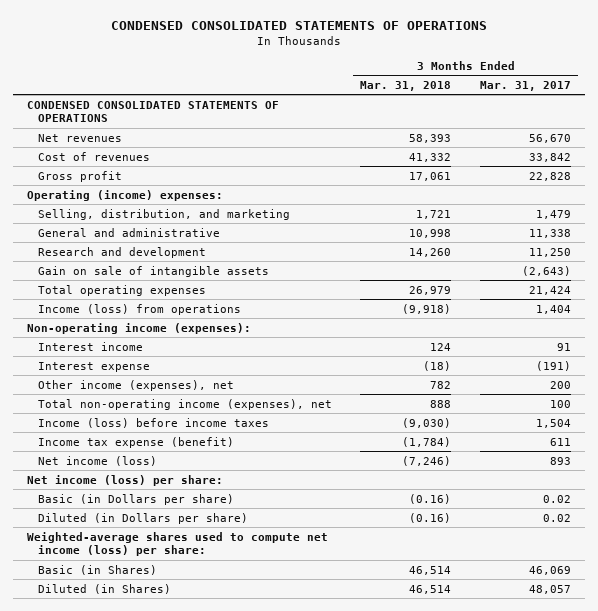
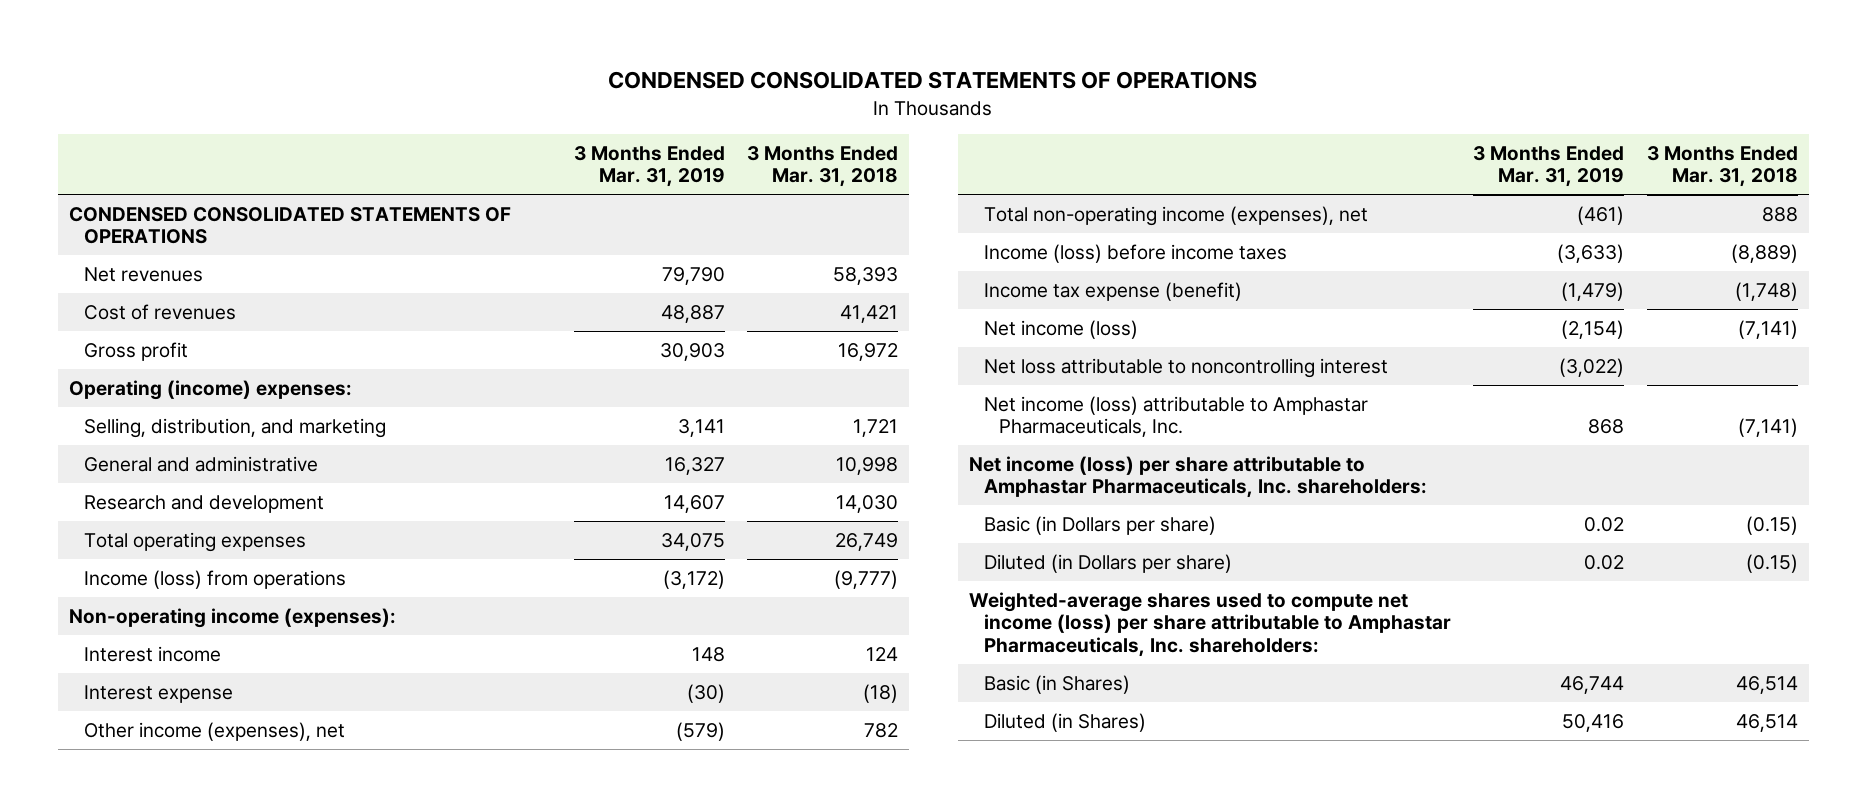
- | 3 Months Ended Mar. 31, 2018 | 3 Months Ended Mar. 31, 2017
+ | 3 Months Ended Mar. 31, 2019 | 3 Months Ended Mar. 31, 2018
- Cost of revenues | 41,332 | 33,842
- Gross profit | 17,061 | 22,828
+ Cost of revenues | 48,887 | 41,421
+ Gross profit | 30,903 | 16,972
- Research and development | 14,260 | 11,250
- Gain on sale of intangible assets | | (2,643)
- Total operating expenses | 26,979 | 21,424
- Income (loss) from operations | (9,918) | 1,404
+ Research and development | 14,607 | 14,030
+ Total operating expenses | 34,075 | 26,749
+ Income (loss) from operations | (3,172) | (9,777)
- Income (loss) before income taxes | (9,030) | 1,504
- Income tax expense (benefit) | (1,784) | 611
- Net income (loss) | (7,246) | 893
- Net income (loss) per share:
- Basic (in Dollars per share) | (0.16) | 0.02
- Diluted (in Dollars per share) | (0.16) | 0.02
- Weighted-average shares used to compute net income (loss) per share:
+ Income (loss) before income taxes | (3,633) | (8,889)
+ Income tax expense (benefit) | (1,479) | (1,748)
+ Net income (loss) | (2,154) | (7,141)
+ Net loss attributable to noncontrolling interest | (3,022) |
+ Net income (loss) attributable to Amphastar Pharmaceuticals, Inc. | 868 | (7,141)
+ Net income (loss) per share attributable to Amphastar Pharmaceuticals, Inc. shareholders:
+ Basic (in Dollars per share) | 0.02 | (0.15)
+ Diluted (in Dollars per share) | 0.02 | (0.15)
+ Weighted-average shares used to compute net income (loss) per share attributable to Amphastar Pharmaceuticals, Inc. shareholders:

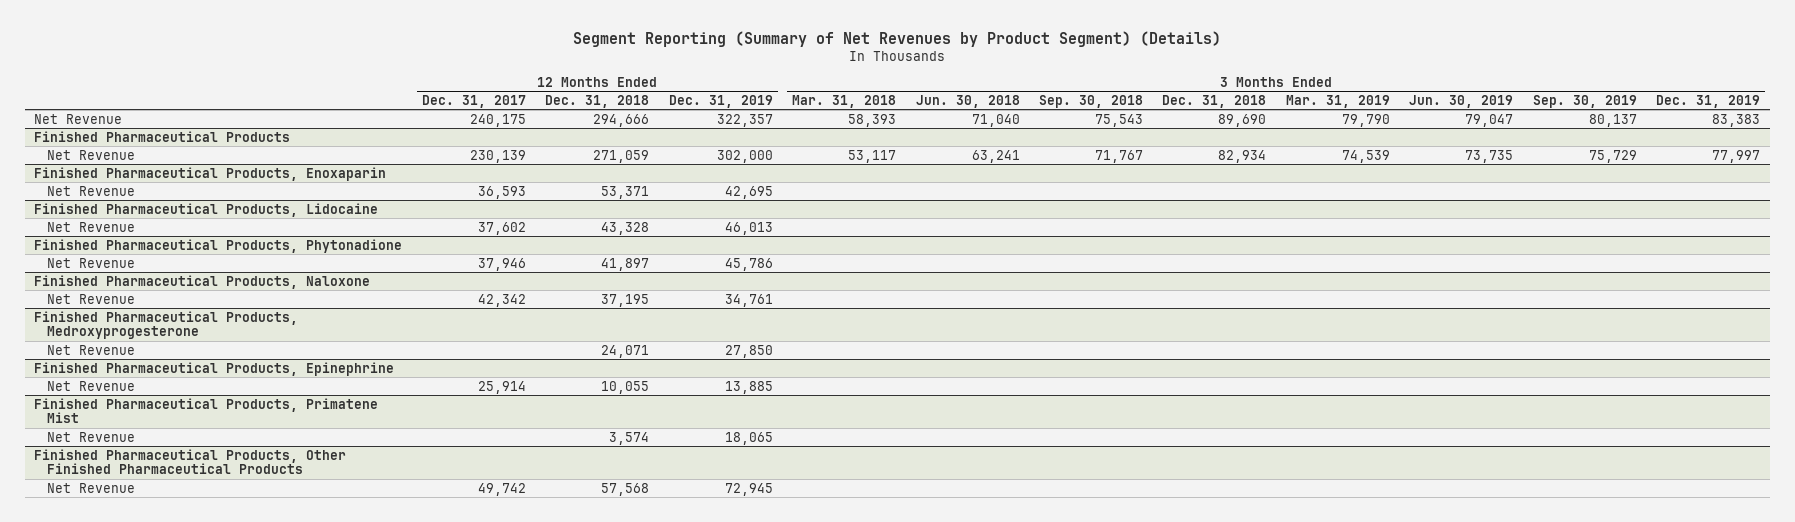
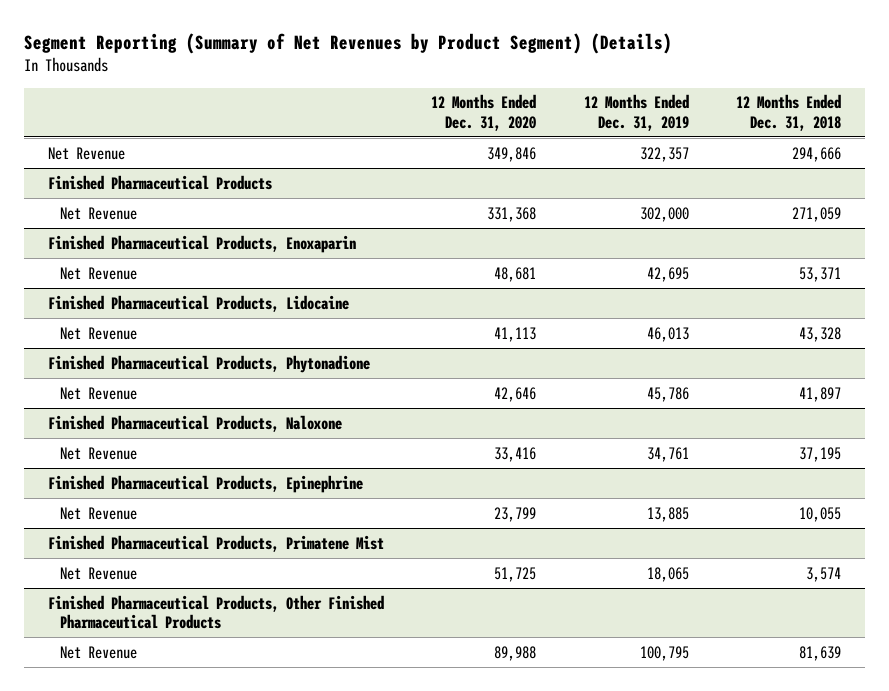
- | 12 Months Ended Dec. 31, 2017 | 12 Months Ended Dec. 31, 2018 | 12 Months Ended Dec. 31, 2019 | 3 Months Ended Mar. 31, 2018 | 3 Months Ended Jun. 30, 2018 | 3 Months Ended Sep. 30, 2018 | 3 Months Ended Dec. 31, 2018 | 3 Months Ended Mar. 31, 2019 | 3 Months Ended Jun. 30, 2019 | 3 Months Ended Sep. 30, 2019 | 3 Months Ended Dec. 31, 2019
+ | 12 Months Ended Dec. 31, 2020 | 12 Months Ended Dec. 31, 2019 | 12 Months Ended Dec. 31, 2018
- Finished Pharmaceutical Products, Medroxyprogesterone
- Net Revenue | | 24,071 | 27,850 | | | | | | | |
@ Finished Pharmaceutical Products, Other Finished Pharmaceutical Products
- Net Revenue | 49,742 | 57,568 | 72,945 | | | | | | | |
+ Net Revenue | 89,988 | 100,795 | 81,639

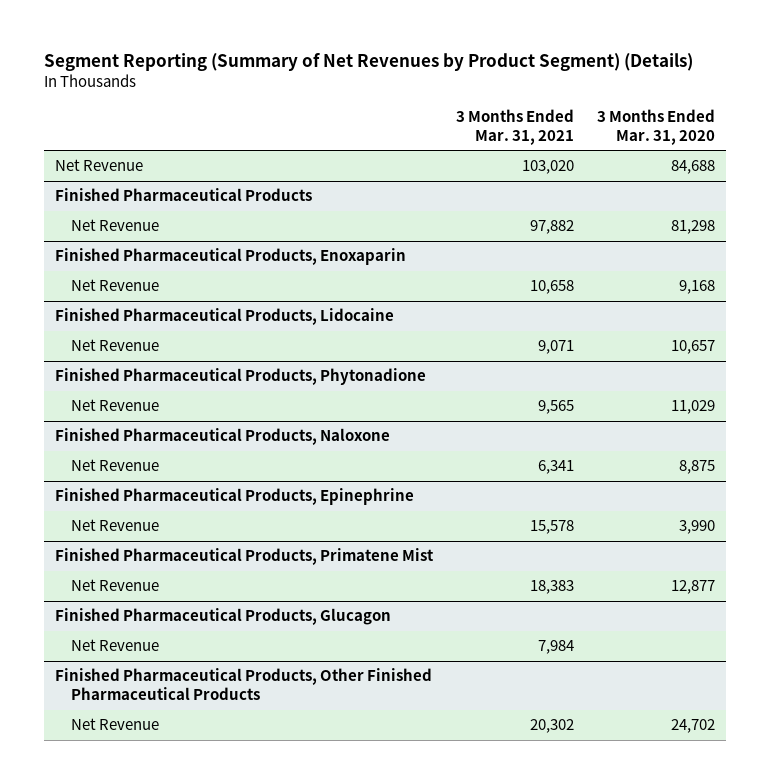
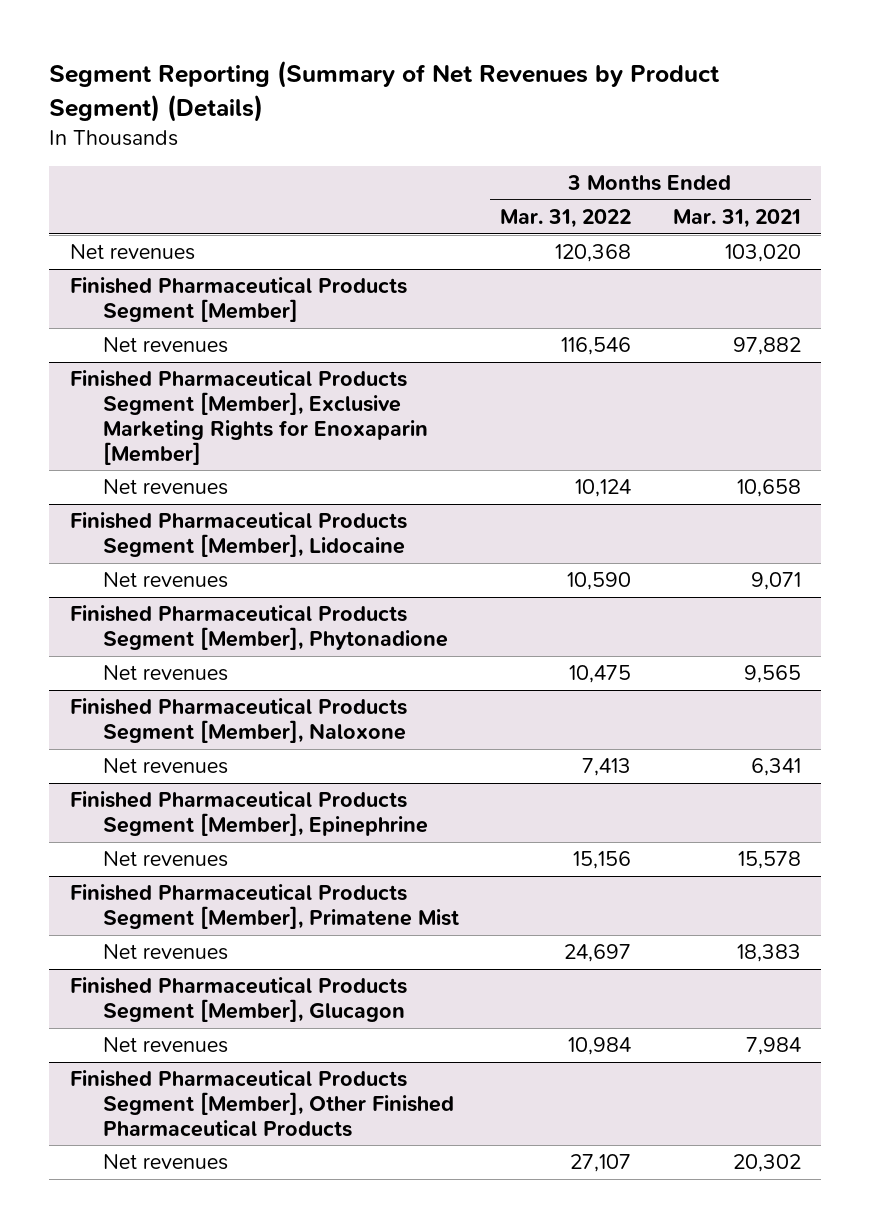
- | 3 Months Ended Mar. 31, 2021 | 3 Months Ended Mar. 31, 2020
+ | 3 Months Ended Mar. 31, 2022 | 3 Months Ended Mar. 31, 2021
- Net Revenue | 103,020 | 84,688
- Finished Pharmaceutical Products
- Net Revenue | 97,882 | 81,298
- Finished Pharmaceutical Products, Enoxaparin
- Net Revenue | 10,658 | 9,168
- Finished Pharmaceutical Products, Lidocaine
- Net Revenue | 9,071 | 10,657
- Finished Pharmaceutical Products, Phytonadione
- Net Revenue | 9,565 | 11,029
- Finished Pharmaceutical Products, Naloxone
- Net Revenue | 6,341 | 8,875
- Finished Pharmaceutical Products, Epinephrine
- Net Revenue | 15,578 | 3,990
- Finished Pharmaceutical Products, Primatene Mist
- Net Revenue | 18,383 | 12,877
- Finished Pharmaceutical Products, Glucagon
- Net Revenue | 7,984 |
- Finished Pharmaceutical Products, Other Finished Pharmaceutical Products
- Net Revenue | 20,302 | 24,702
+ Net revenues | 120,368 | 103,020
+ Finished Pharmaceutical Products Segment [Member]
+ Net revenues | 116,546 | 97,882
+ Finished Pharmaceutical Products Segment [Member], Exclusive Marketing Rights for Enoxaparin [Member]
+ Net revenues | 10,124 | 10,658
+ Finished Pharmaceutical Products Segment [Member], Lidocaine
+ Net revenues | 10,590 | 9,071
+ Finished Pharmaceutical Products Segment [Member], Phytonadione
+ Net revenues | 10,475 | 9,565
+ Finished Pharmaceutical Products Segment [Member], Naloxone
+ Net revenues | 7,413 | 6,341
+ Finished Pharmaceutical Products Segment [Member], Epinephrine
+ Net revenues | 15,156 | 15,578
+ Finished Pharmaceutical Products Segment [Member], Primatene Mist
+ Net revenues | 24,697 | 18,383
+ Finished Pharmaceutical Products Segment [Member], Glucagon
+ Net revenues | 10,984 | 7,984
+ Finished Pharmaceutical Products Segment [Member], Other Finished Pharmaceutical Products
+ Net revenues | 27,107 | 20,302

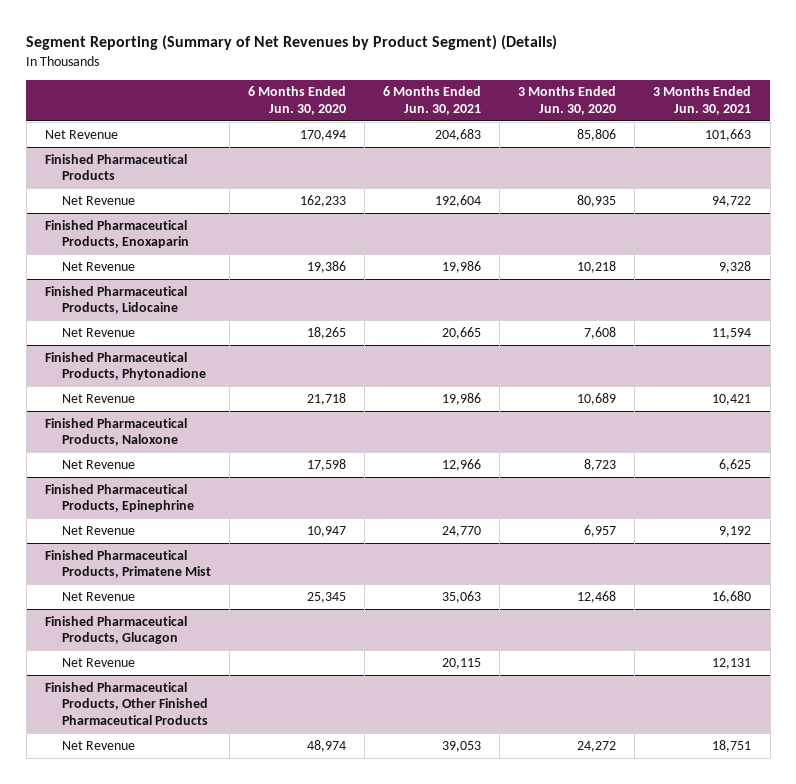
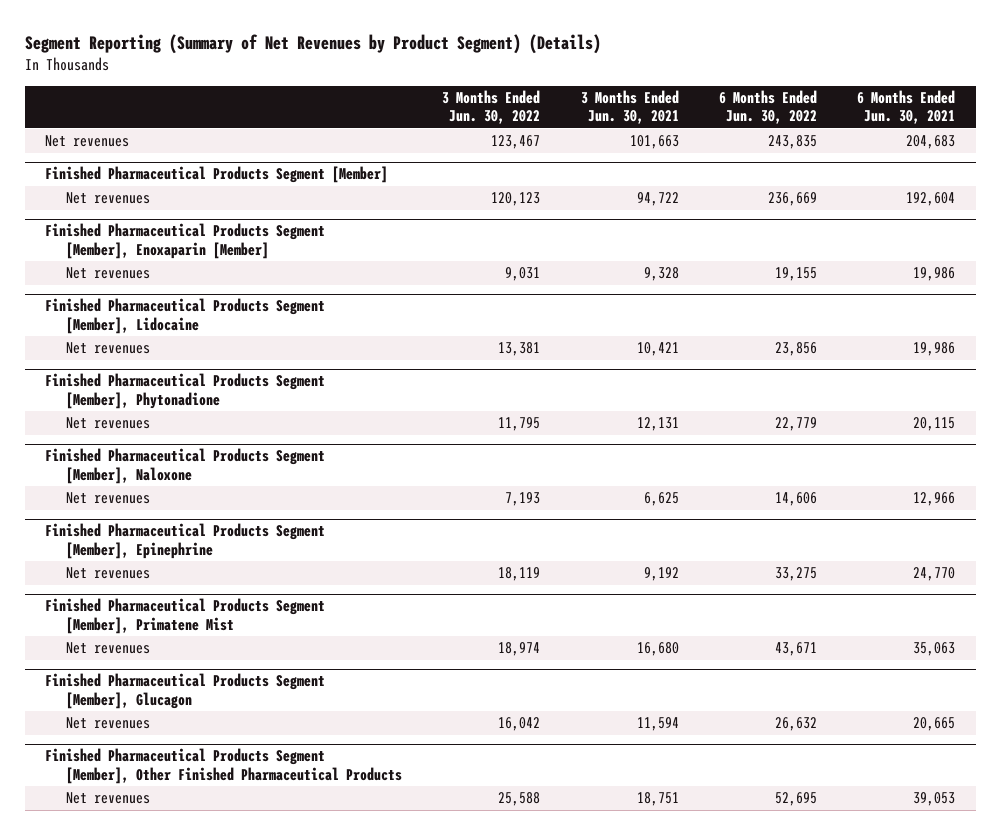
- | 6 Months Ended Jun. 30, 2020 | 6 Months Ended Jun. 30, 2021 | 3 Months Ended Jun. 30, 2020 | 3 Months Ended Jun. 30, 2021
+ | 3 Months Ended Jun. 30, 2022 | 3 Months Ended Jun. 30, 2021 | 6 Months Ended Jun. 30, 2022 | 6 Months Ended Jun. 30, 2021
- Net Revenue | 170,494 | 204,683 | 85,806 | 101,663
- Finished Pharmaceutical Products
- Net Revenue | 162,233 | 192,604 | 80,935 | 94,722
- Finished Pharmaceutical Products, Enoxaparin
- Net Revenue | 19,386 | 19,986 | 10,218 | 9,328
- Finished Pharmaceutical Products, Lidocaine
- Net Revenue | 18,265 | 20,665 | 7,608 | 11,594
- Finished Pharmaceutical Products, Phytonadione
- Net Revenue | 21,718 | 19,986 | 10,689 | 10,421
- Finished Pharmaceutical Products, Naloxone
- Net Revenue | 17,598 | 12,966 | 8,723 | 6,625
- Finished Pharmaceutical Products, Epinephrine
- Net Revenue | 10,947 | 24,770 | 6,957 | 9,192
- Finished Pharmaceutical Products, Primatene Mist
- Net Revenue | 25,345 | 35,063 | 12,468 | 16,680
- Finished Pharmaceutical Products, Glucagon
- Net Revenue | | 20,115 | | 12,131
- Finished Pharmaceutical Products, Other Finished Pharmaceutical Products
- Net Revenue | 48,974 | 39,053 | 24,272 | 18,751
+ Net revenues | 123,467 | 101,663 | 243,835 | 204,683
+ Finished Pharmaceutical Products Segment [Member]
+ Net revenues | 120,123 | 94,722 | 236,669 | 192,604
+ Finished Pharmaceutical Products Segment [Member], Enoxaparin [Member]
+ Net revenues | 9,031 | 9,328 | 19,155 | 19,986
+ Finished Pharmaceutical Products Segment [Member], Lidocaine
+ Net revenues | 13,381 | 10,421 | 23,856 | 19,986
+ Finished Pharmaceutical Products Segment [Member], Phytonadione
+ Net revenues | 11,795 | 12,131 | 22,779 | 20,115
+ Finished Pharmaceutical Products Segment [Member], Naloxone
+ Net revenues | 7,193 | 6,625 | 14,606 | 12,966
+ Finished Pharmaceutical Products Segment [Member], Epinephrine
+ Net revenues | 18,119 | 9,192 | 33,275 | 24,770
+ Finished Pharmaceutical Products Segment [Member], Primatene Mist
+ Net revenues | 18,974 | 16,680 | 43,671 | 35,063
+ Finished Pharmaceutical Products Segment [Member], Glucagon
+ Net revenues | 16,042 | 11,594 | 26,632 | 20,665
+ Finished Pharmaceutical Products Segment [Member], Other Finished Pharmaceutical Products
+ Net revenues | 25,588 | 18,751 | 52,695 | 39,053

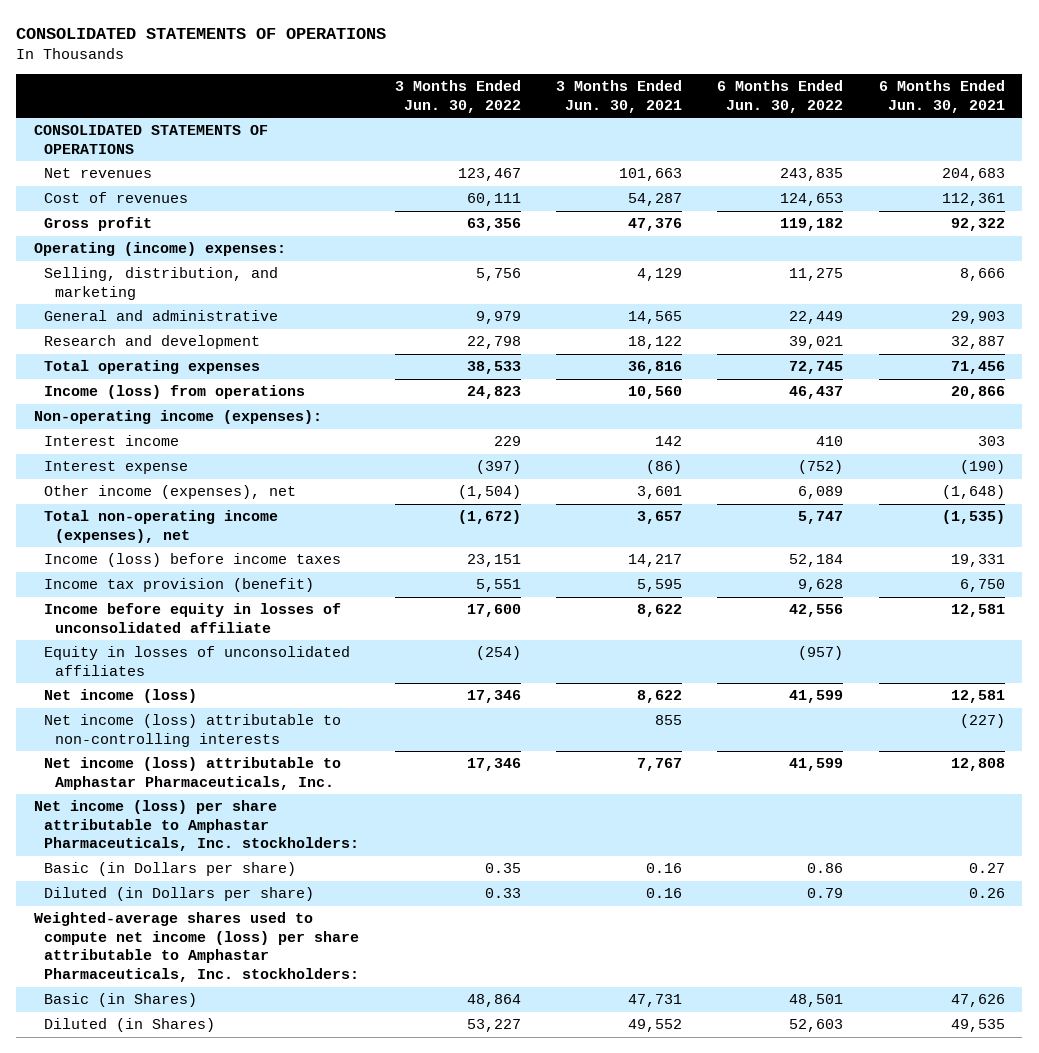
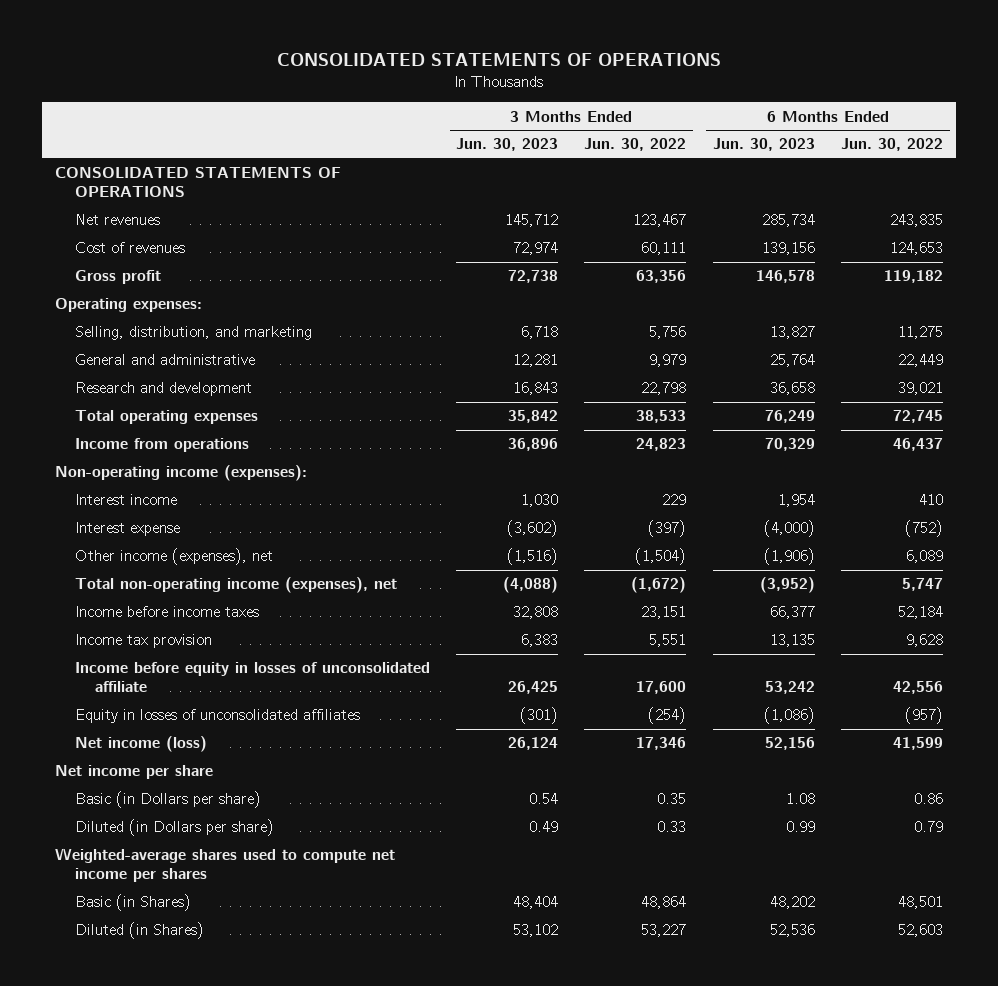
- | 3 Months Ended Jun. 30, 2022 | 3 Months Ended Jun. 30, 2021 | 6 Months Ended Jun. 30, 2022 | 6 Months Ended Jun. 30, 2021
+ | 3 Months Ended Jun. 30, 2023 | 3 Months Ended Jun. 30, 2022 | 6 Months Ended Jun. 30, 2023 | 6 Months Ended Jun. 30, 2022
- Operating (income) expenses:
+ Operating expenses:
- Income (loss) from operations | 24,823 | 10,560 | 46,437 | 20,866
+ Income from operations | 36,896 | 24,823 | 70,329 | 46,437
- Income (loss) before income taxes | 23,151 | 14,217 | 52,184 | 19,331
- Income tax provision (benefit) | 5,551 | 5,595 | 9,628 | 6,750
+ Income before income taxes | 32,808 | 23,151 | 66,377 | 52,184
+ Income tax provision | 6,383 | 5,551 | 13,135 | 9,628
- Net income (loss) attributable to non-controlling interests | | 855 | | (227)
- Net income (loss) attributable to Amphastar Pharmaceuticals, Inc. | 17,346 | 7,767 | 41,599 | 12,808
- Net income (loss) per share attributable to Amphastar Pharmaceuticals, Inc. stockholders:
+ Net income per share
- Weighted-average shares used to compute net income (loss) per share attributable to Amphastar Pharmaceuticals, Inc. stockholders:
+ Weighted-average shares used to compute net income per shares

